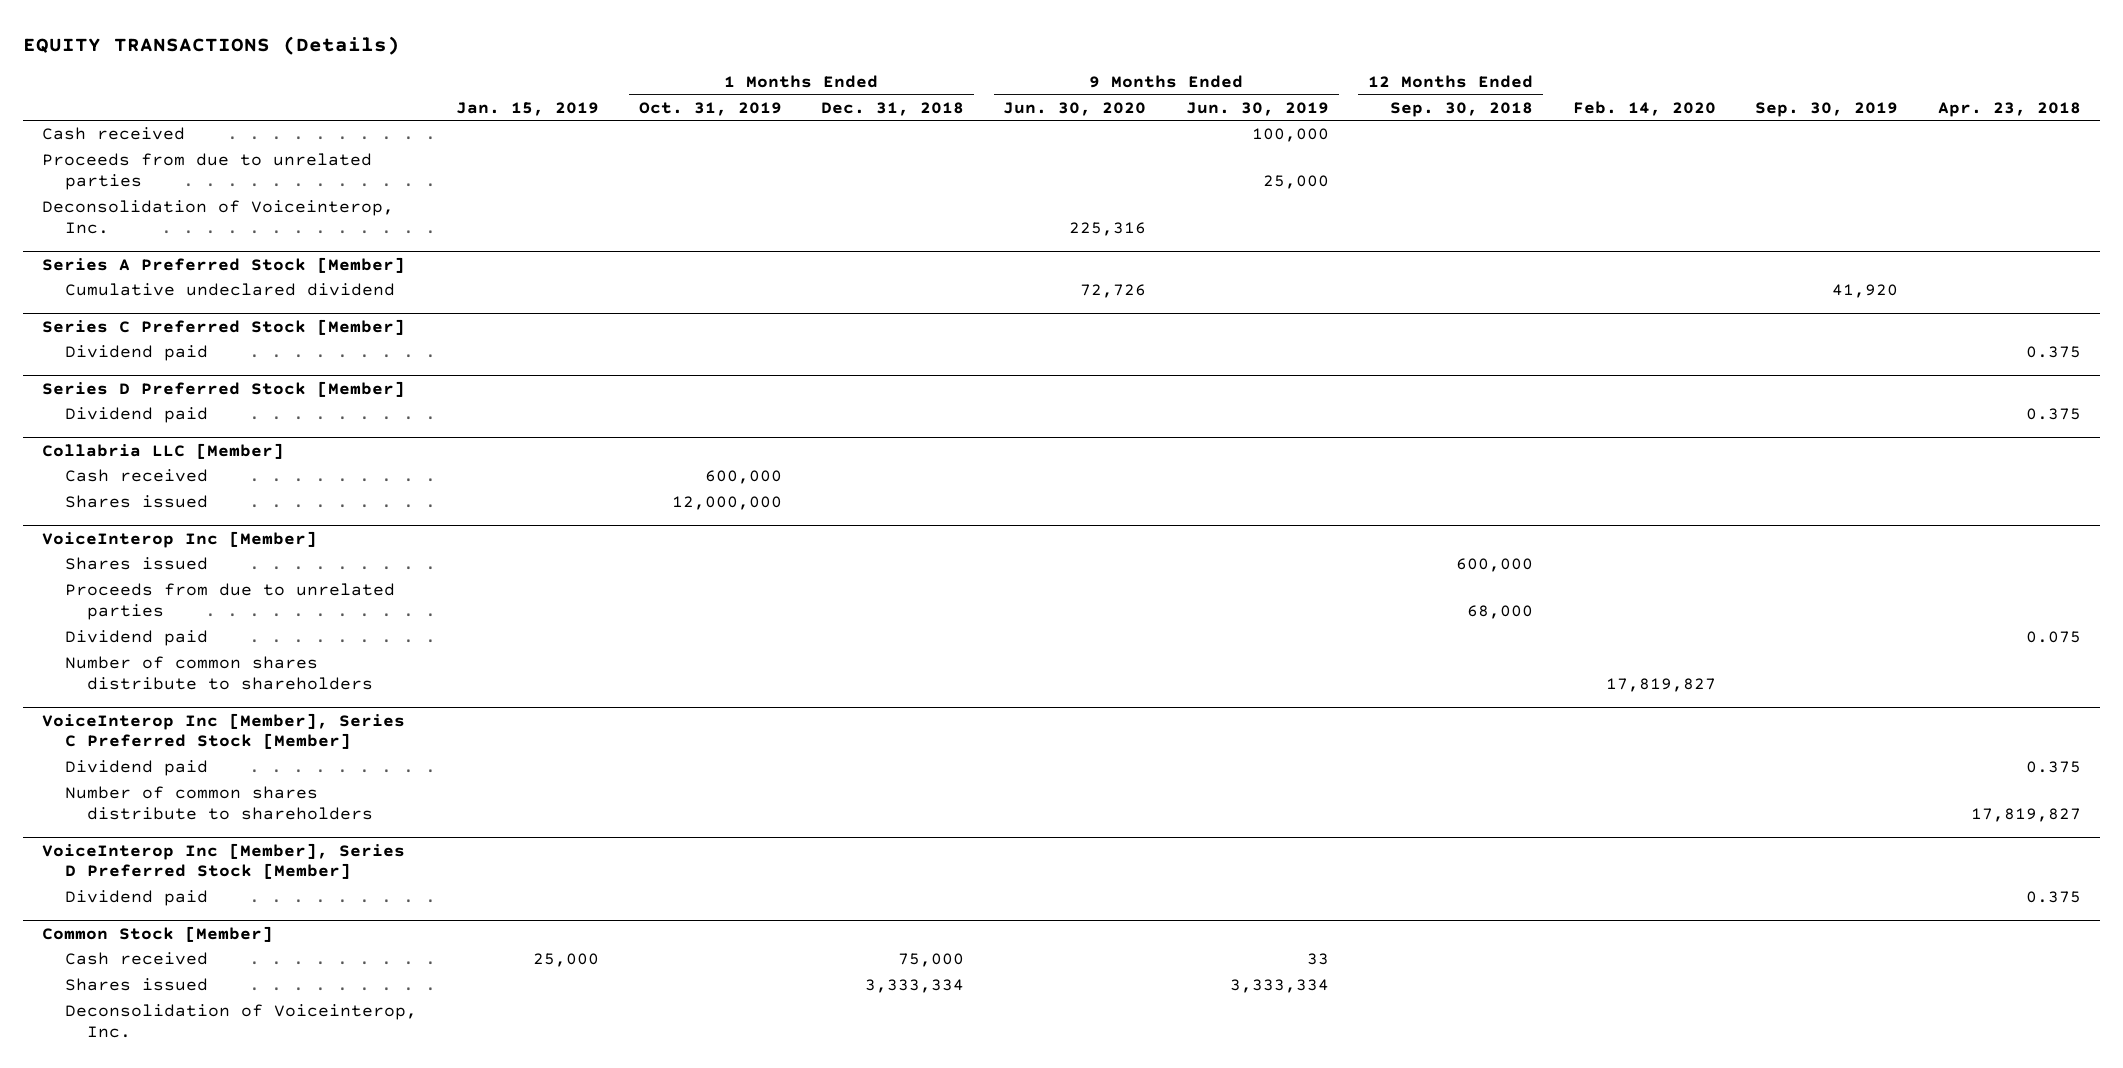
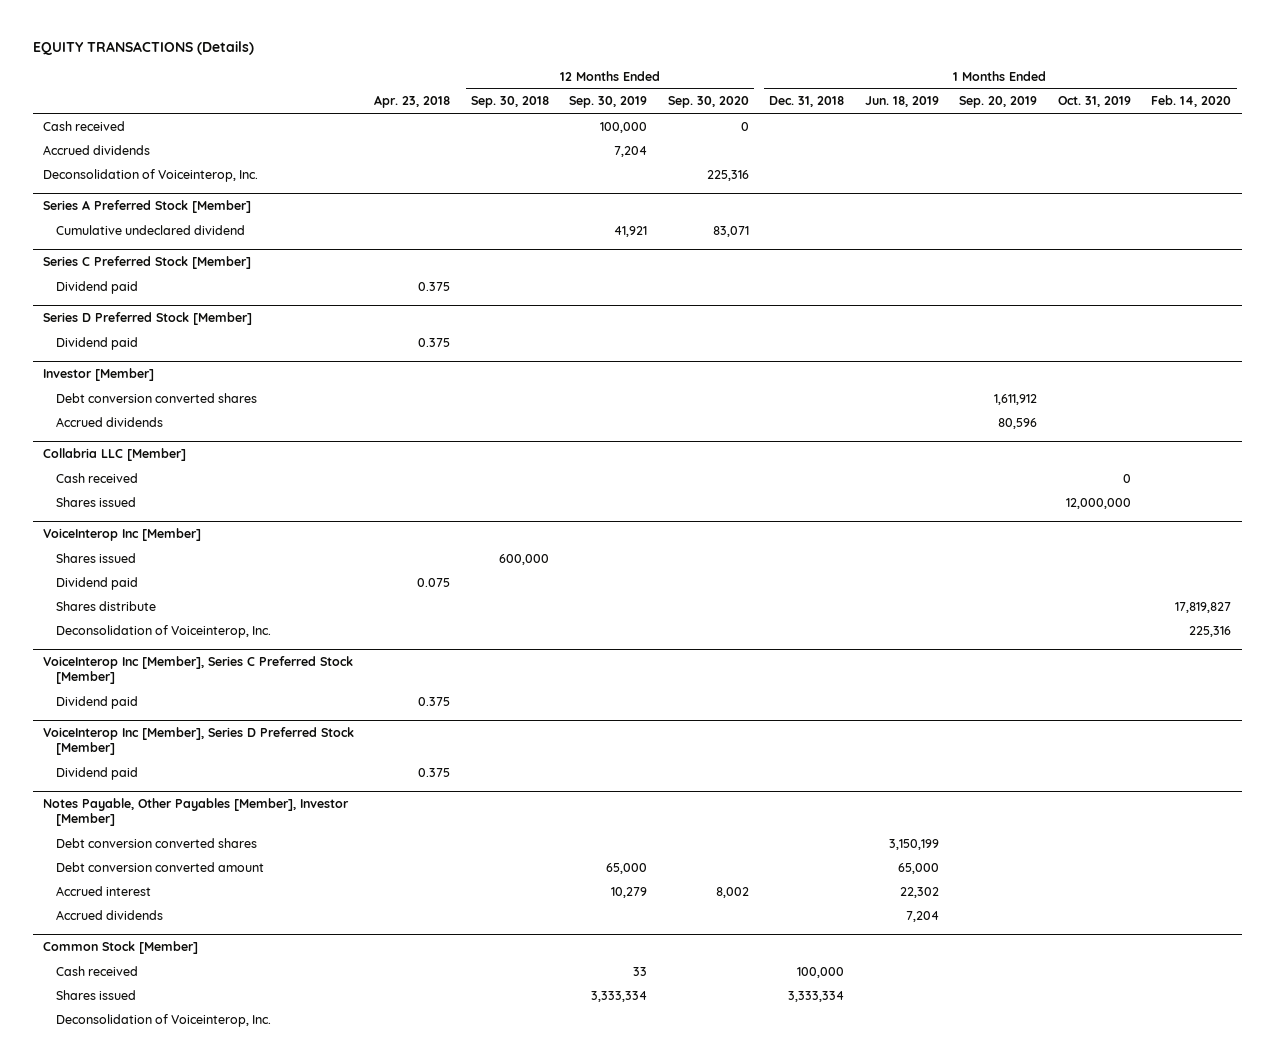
- | Jan. 15, 2019 | 1 Months Ended Oct. 31, 2019 | 1 Months Ended Dec. 31, 2018 | 9 Months Ended Jun. 30, 2020 | 9 Months Ended Jun. 30, 2019 | 12 Months Ended Sep. 30, 2018 | Feb. 14, 2020 | Sep. 30, 2019 | Apr. 23, 2018
+ | Apr. 23, 2018 | 12 Months Ended Sep. 30, 2018 | 12 Months Ended Sep. 30, 2019 | 12 Months Ended Sep. 30, 2020 | 1 Months Ended Dec. 31, 2018 | 1 Months Ended Jun. 18, 2019 | 1 Months Ended Sep. 20, 2019 | 1 Months Ended Oct. 31, 2019 | 1 Months Ended Feb. 14, 2020
- Proceeds from due to unrelated parties | | | | | 25,000 | | | |
+ Accrued dividends | | | 7,204 | | | | | |
+ Investor [Member]
+ Debt conversion converted shares | | | | | | | 1,611,912 | |
+ Accrued dividends | | | | | | | 80,596 | |
@ Collabria LLC [Member]
- Cash received | | 600,000 | | | | | | |
+ Cash received | | | | | | | | 0 |
@ VoiceInterop Inc [Member]
- Proceeds from due to unrelated parties | | | | | | 68,000 | | |
- Number of common shares distribute to shareholders | | | | | | | 17,819,827 | |
+ Shares distribute | | | | | | | | | 17,819,827
+ Deconsolidation of Voiceinterop, Inc. | | | | | | | | | 225,316
@ VoiceInterop Inc [Member], Series C Preferred Stock [Member]
- Number of common shares distribute to shareholders | | | | | | | | | 17,819,827
+ Notes Payable, Other Payables [Member], Investor [Member]
+ Debt conversion converted shares | | | | | | 3,150,199 | | |
+ Debt conversion converted amount | | | 65,000 | | | 65,000 | | |
+ Accrued interest | | | 10,279 | 8,002 | | 22,302 | | |
+ Accrued dividends | | | | | | 7,204 | | |
@ Common Stock [Member]
- Cash received | 25,000 | | 75,000 | | 33 | | | |
+ Cash received | | | 33 | | 100,000 | | | |

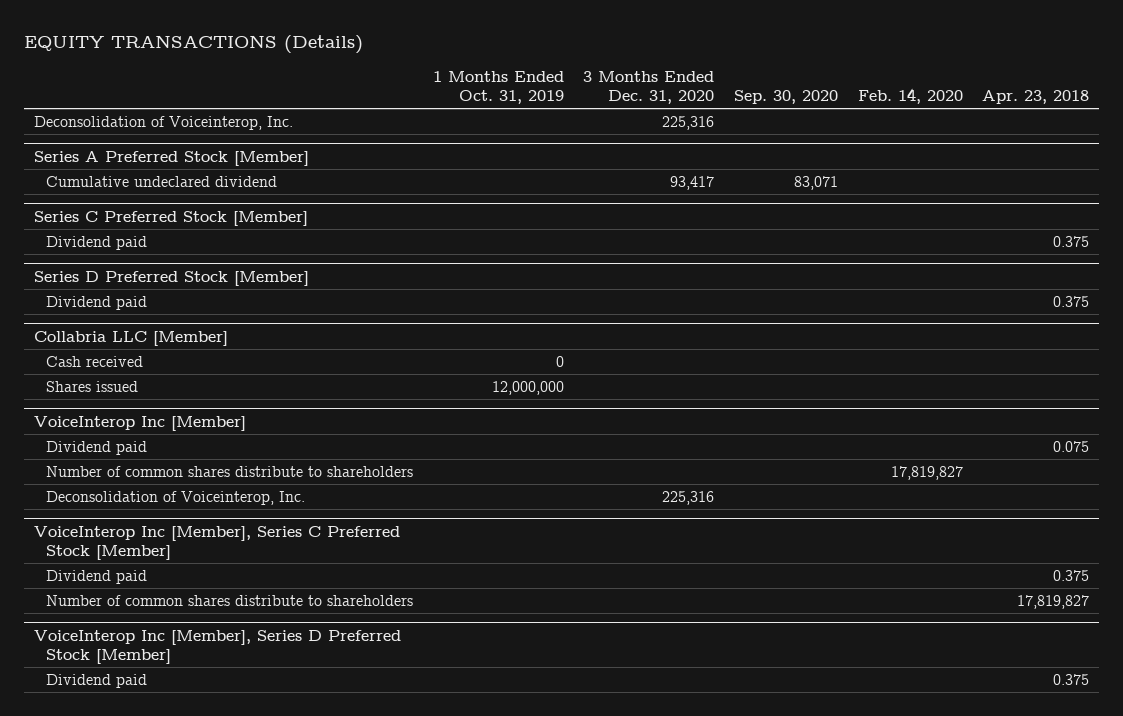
- | Apr. 23, 2018 | 12 Months Ended Sep. 30, 2018 | 12 Months Ended Sep. 30, 2019 | 12 Months Ended Sep. 30, 2020 | 1 Months Ended Dec. 31, 2018 | 1 Months Ended Jun. 18, 2019 | 1 Months Ended Sep. 20, 2019 | 1 Months Ended Oct. 31, 2019 | 1 Months Ended Feb. 14, 2020
+ | 1 Months Ended Oct. 31, 2019 | 3 Months Ended Dec. 31, 2020 | Sep. 30, 2020 | Feb. 14, 2020 | Apr. 23, 2018
- Cash received | | | 100,000 | 0 | | | | |
- Accrued dividends | | | 7,204 | | | | | |
- Investor [Member]
- Debt conversion converted shares | | | | | | | 1,611,912 | |
- Accrued dividends | | | | | | | 80,596 | |
@ VoiceInterop Inc [Member]
- Shares issued | | 600,000 | | | | | | |
- Shares distribute | | | | | | | | | 17,819,827
+ Number of common shares distribute to shareholders | | | | 17,819,827 |
@ VoiceInterop Inc [Member], Series C Preferred Stock [Member]
+ Number of common shares distribute to shareholders | | | | | 17,819,827
- Notes Payable, Other Payables [Member], Investor [Member]
- Debt conversion converted shares | | | | | | 3,150,199 | | |
- Debt conversion converted amount | | | 65,000 | | | 65,000 | | |
- Accrued interest | | | 10,279 | 8,002 | | 22,302 | | |
- Accrued dividends | | | | | | 7,204 | | |
- Common Stock [Member]
- Cash received | | | 33 | | 100,000 | | | |
- Shares issued | | | 3,333,334 | | 3,333,334 | | | |
- Deconsolidation of Voiceinterop, Inc.

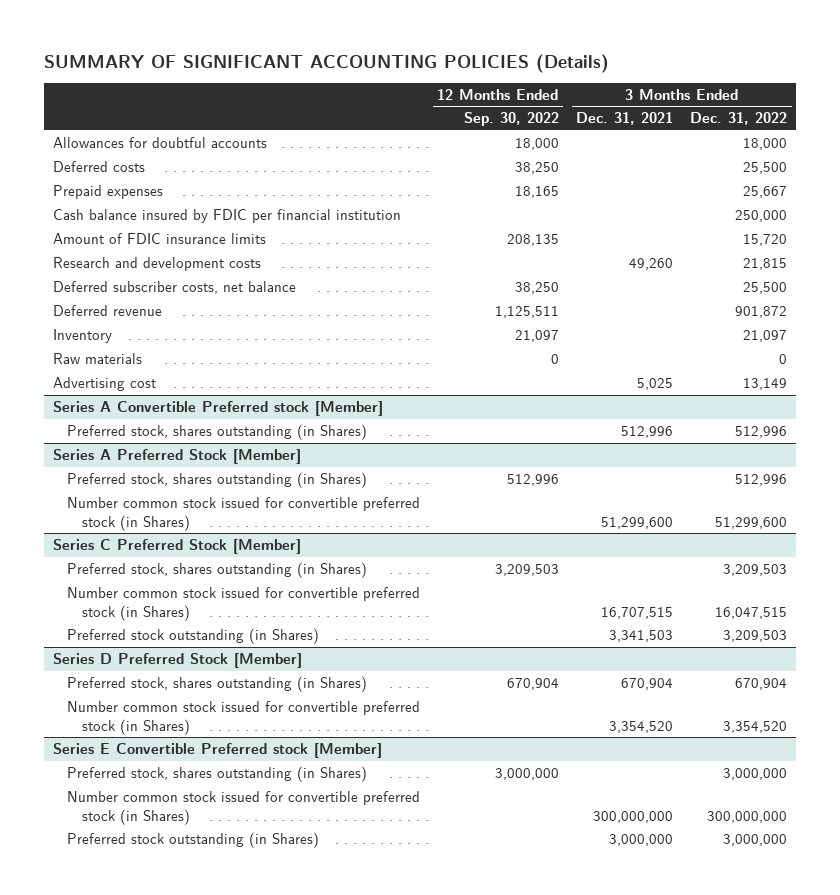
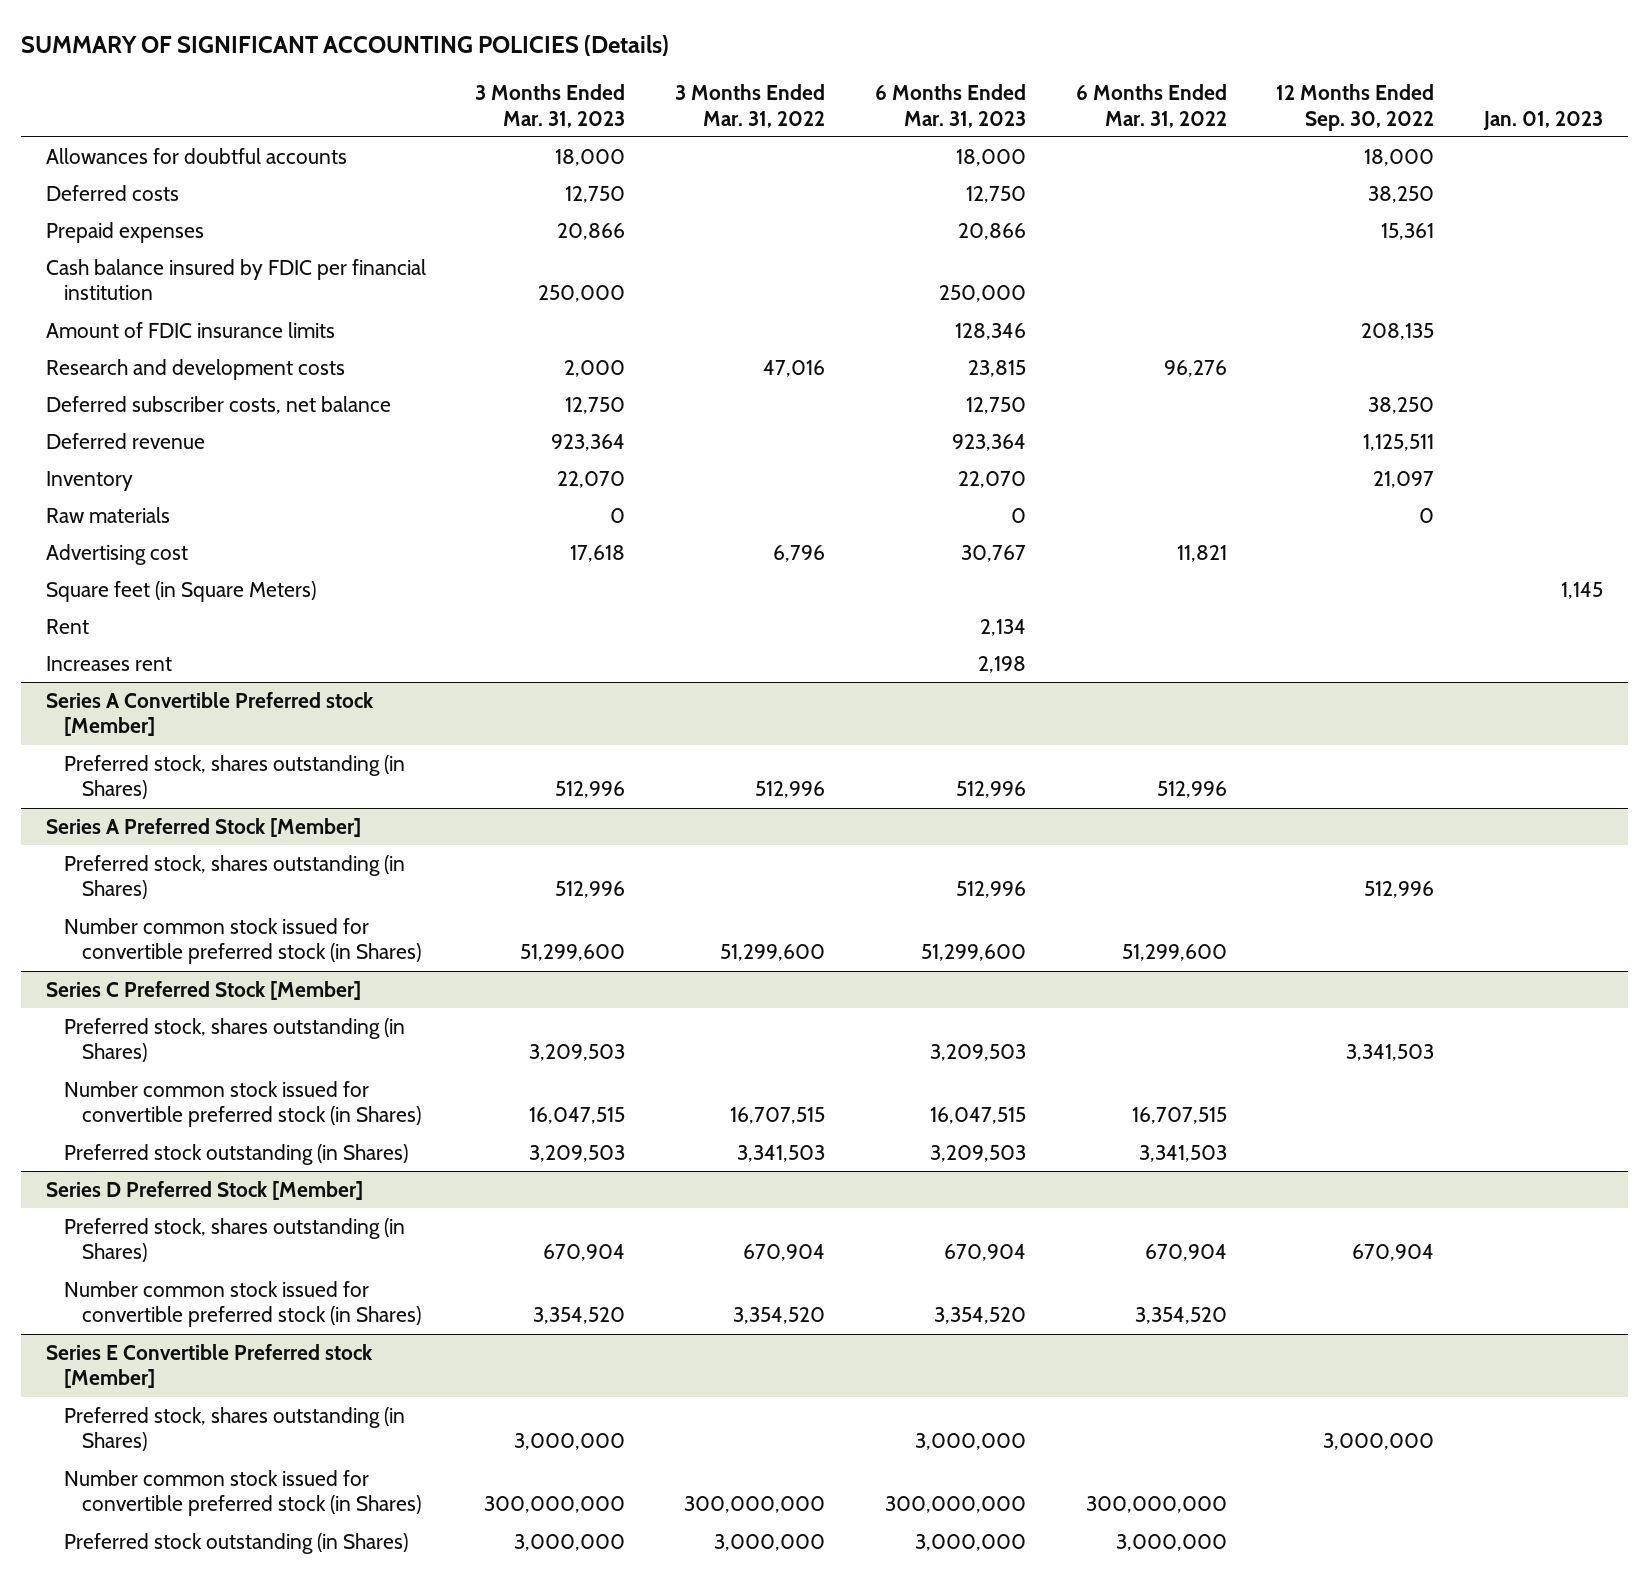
- | 12 Months Ended Sep. 30, 2022 | 3 Months Ended Dec. 31, 2021 | 3 Months Ended Dec. 31, 2022
+ | 3 Months Ended Mar. 31, 2023 | 3 Months Ended Mar. 31, 2022 | 6 Months Ended Mar. 31, 2023 | 6 Months Ended Mar. 31, 2022 | 12 Months Ended Sep. 30, 2022 | Jan. 01, 2023
- Prepaid expenses | 18,165 | | 25,667
+ Prepaid expenses | 20,866 | | 20,866 | | 15,361 |
+ Square feet (in Square Meters) | | | | | | 1,145
+ Rent | | | 2,134 | | |
+ Increases rent | | | 2,198 | | |
@ Series C Preferred Stock [Member]
- Preferred stock, shares outstanding (in Shares) | 3,209,503 | | 3,209,503
+ Preferred stock, shares outstanding (in Shares) | 3,209,503 | | 3,209,503 | | 3,341,503 |

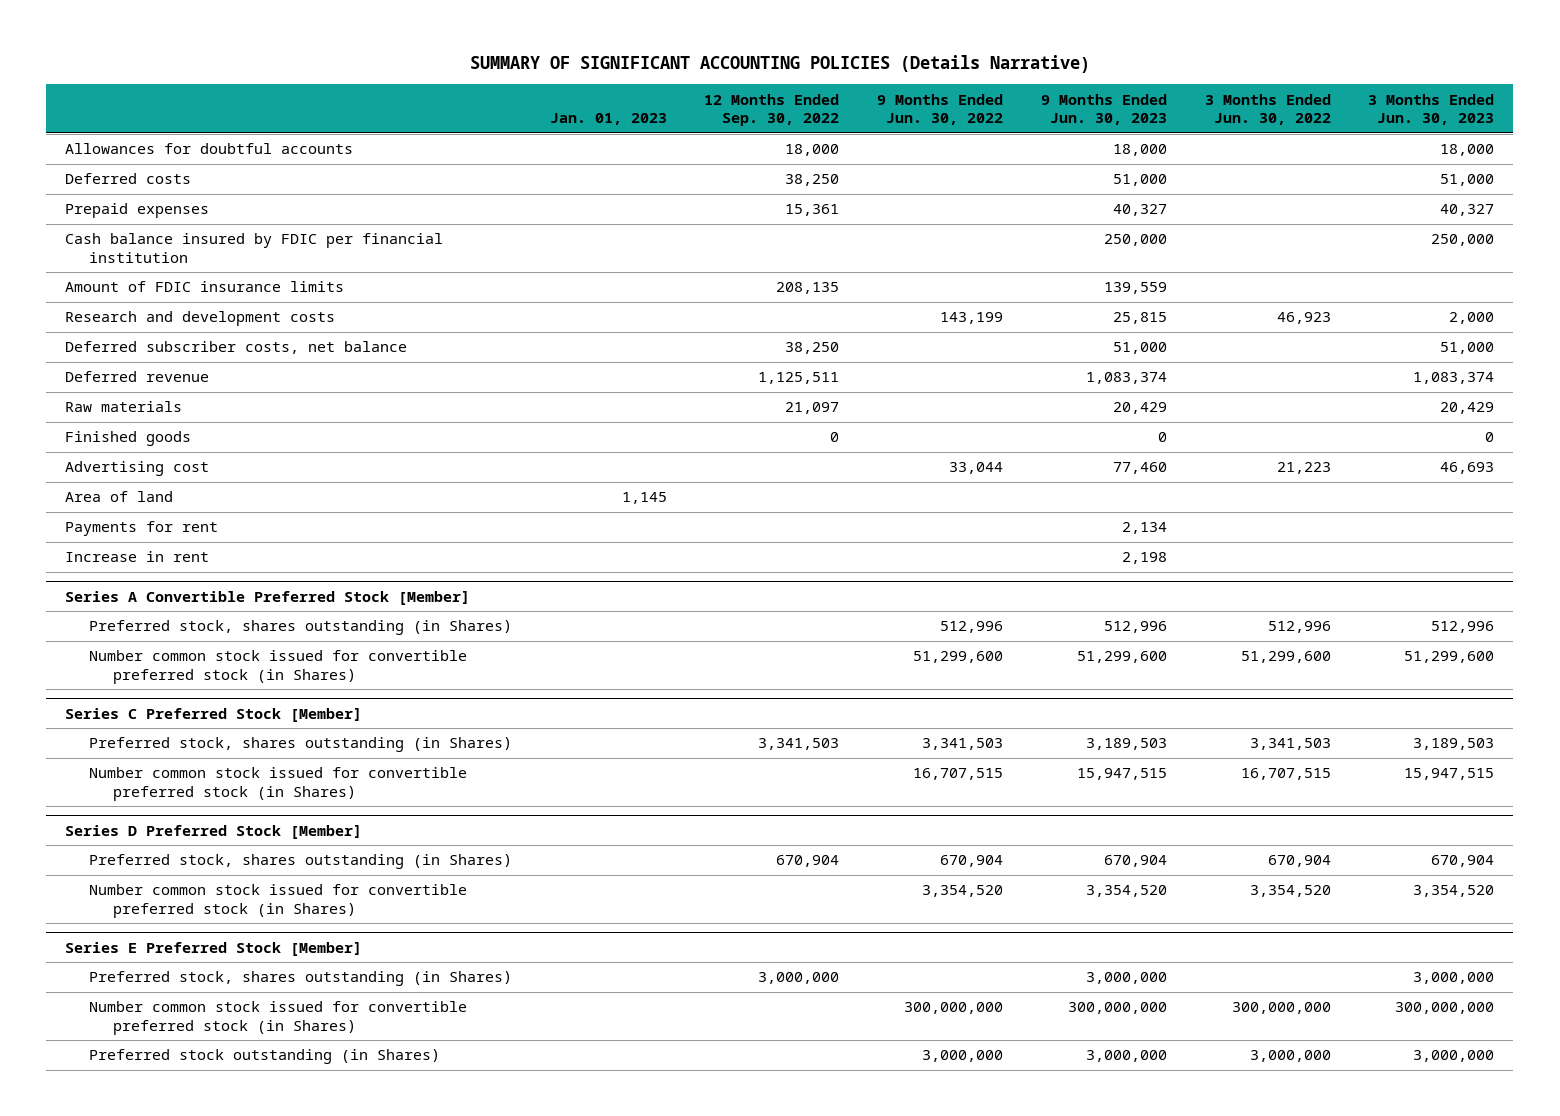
- SUMMARY OF SIGNIFICANT ACCOUNTING POLICIES (Details)
+ SUMMARY OF SIGNIFICANT ACCOUNTING POLICIES (Details Narrative)
- | 3 Months Ended Mar. 31, 2023 | 3 Months Ended Mar. 31, 2022 | 6 Months Ended Mar. 31, 2023 | 6 Months Ended Mar. 31, 2022 | 12 Months Ended Sep. 30, 2022 | Jan. 01, 2023
+ | Jan. 01, 2023 | 12 Months Ended Sep. 30, 2022 | 9 Months Ended Jun. 30, 2022 | 9 Months Ended Jun. 30, 2023 | 3 Months Ended Jun. 30, 2022 | 3 Months Ended Jun. 30, 2023
- Inventory | 22,070 | | 22,070 | | 21,097 |
- Raw materials | 0 | | 0 | | 0 |
+ Raw materials | | 21,097 | | 20,429 | | 20,429
+ Finished goods | | 0 | | 0 | | 0
- Square feet (in Square Meters) | | | | | | 1,145
- Rent | | | 2,134 | | |
- Increases rent | | | 2,198 | | |
- Series A Convertible Preferred stock [Member]
+ Area of land | 1,145 | | | | |
+ Payments for rent | | | | 2,134 | |
+ Increase in rent | | | | 2,198 | |
+ Series A Convertible Preferred Stock [Member]
- Series A Preferred Stock [Member]
- Preferred stock, shares outstanding (in Shares) | 512,996 | | 512,996 | | 512,996 |
- Number common stock issued for convertible preferred stock (in Shares) | 51,299,600 | 51,299,600 | 51,299,600 | 51,299,600 | |
+ Number common stock issued for convertible preferred stock (in Shares) | | | 51,299,600 | 51,299,600 | 51,299,600 | 51,299,600
@ Series C Preferred Stock [Member]
- Preferred stock outstanding (in Shares) | 3,209,503 | 3,341,503 | 3,209,503 | 3,341,503 | |
- Series E Convertible Preferred stock [Member]
+ Series E Preferred Stock [Member]

